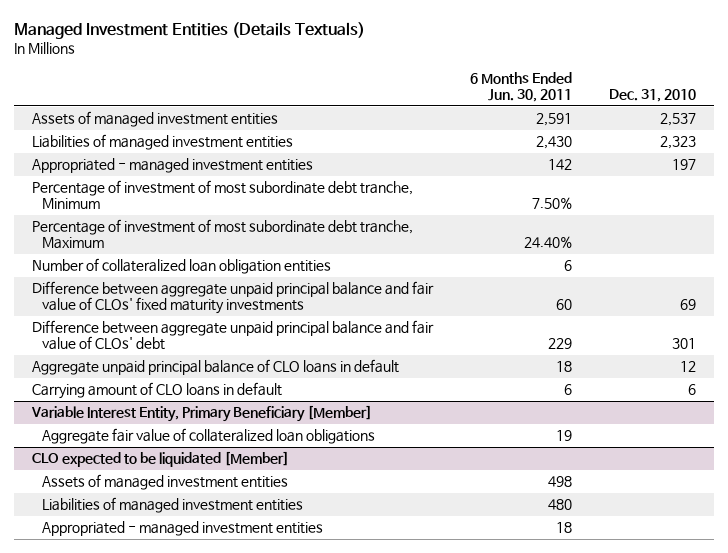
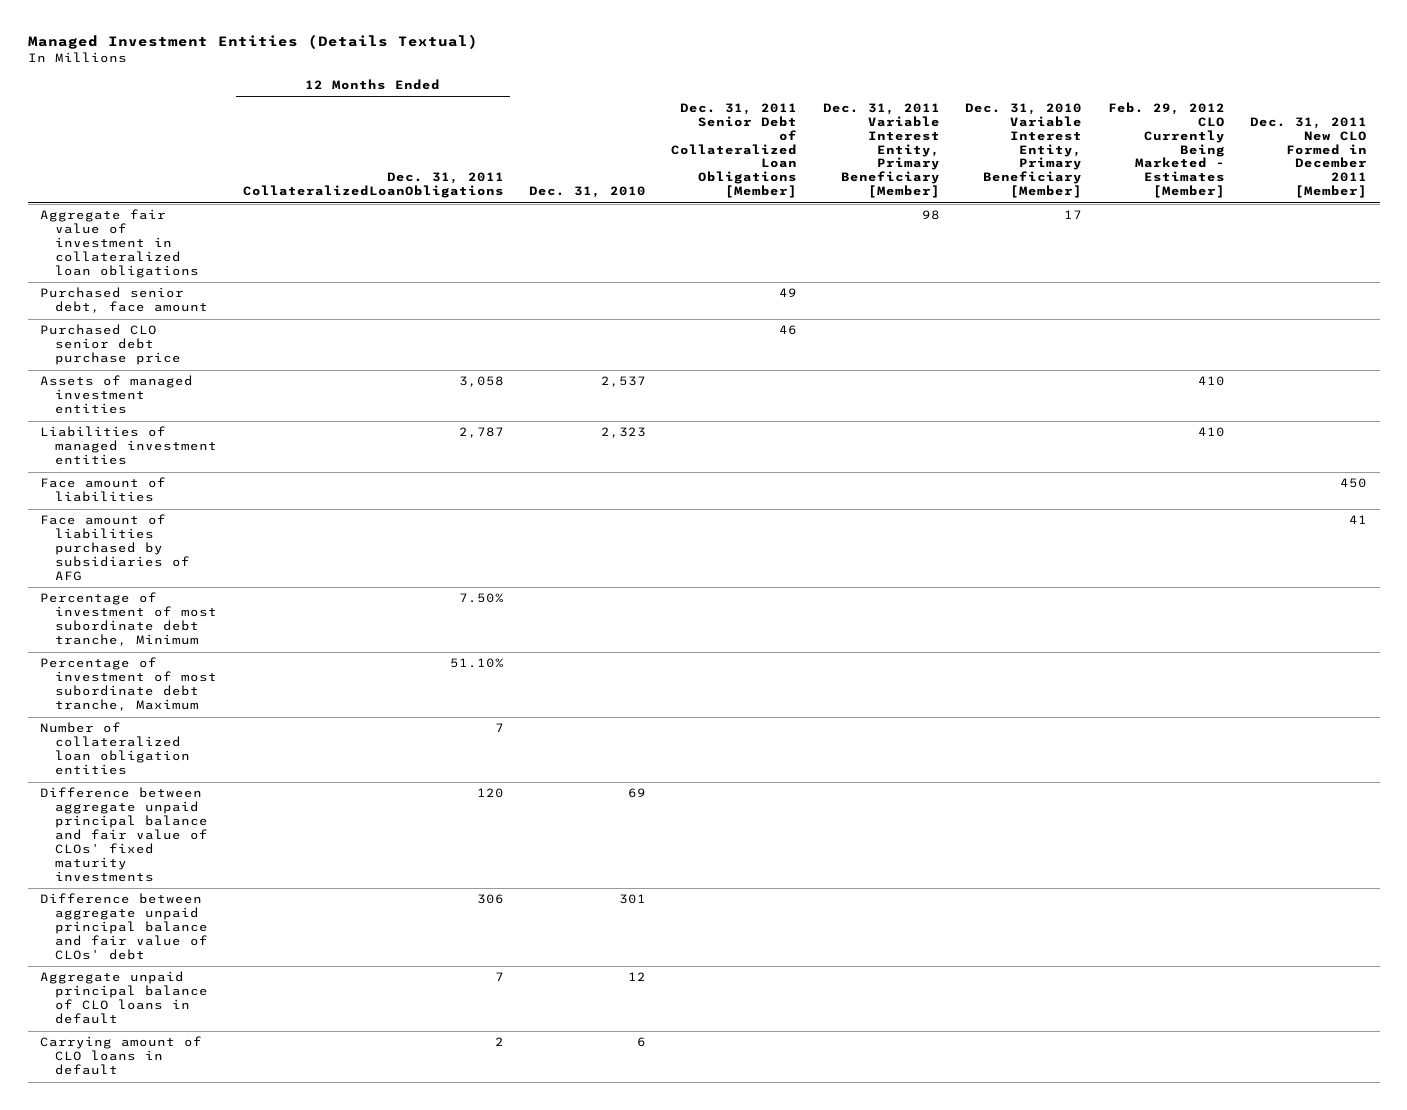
- Managed Investment Entities (Details Textuals)
+ Managed Investment Entities (Details Textual)
- | 6 Months Ended Jun. 30, 2011 | Dec. 31, 2010
+ | 12 Months Ended Dec. 31, 2011 CollateralizedLoanObligations | Dec. 31, 2010 | Dec. 31, 2011 Senior Debt of Collateralized Loan Obligations [Member] | Dec. 31, 2011 Variable Interest Entity, Primary Beneficiary [Member] | Dec. 31, 2010 Variable Interest Entity, Primary Beneficiary [Member] | Feb. 29, 2012 CLO Currently Being Marketed - Estimates [Member] | Dec. 31, 2011 New CLO Formed in December 2011 [Member]
+ Aggregate fair value of investment in collateralized loan obligations | | | | 98 | 17 | |
+ Purchased senior debt, face amount | | | 49 | | | |
+ Purchased CLO senior debt purchase price | | | 46 | | | |
- Appropriated - managed investment entities | 142 | 197
+ Face amount of liabilities | | | | | | | 450
+ Face amount of liabilities purchased by subsidiaries of AFG | | | | | | | 41
- Variable Interest Entity, Primary Beneficiary [Member]
- Aggregate fair value of collateralized loan obligations | 19 |
- CLO expected to be liquidated [Member]
- Assets of managed investment entities | 498 |
- Liabilities of managed investment entities | 480 |
- Appropriated - managed investment entities | 18 |

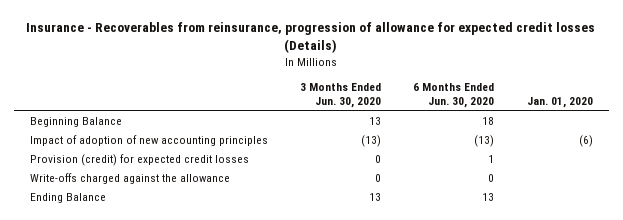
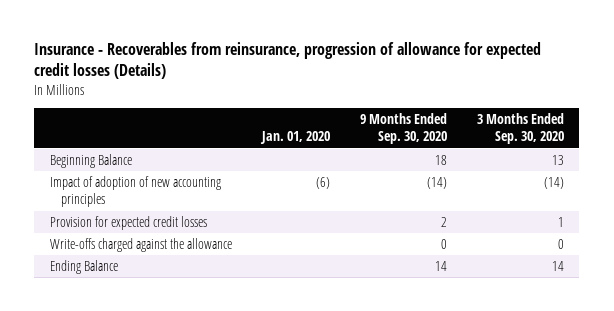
- | 3 Months Ended Jun. 30, 2020 | 6 Months Ended Jun. 30, 2020 | Jan. 01, 2020
+ | Jan. 01, 2020 | 9 Months Ended Sep. 30, 2020 | 3 Months Ended Sep. 30, 2020
- Provision (credit) for expected credit losses | 0 | 1 |
+ Provision for expected credit losses | | 2 | 1

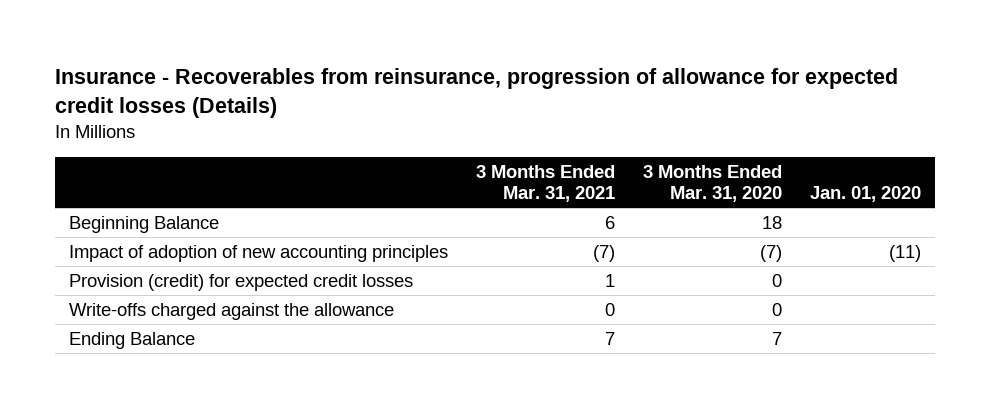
- | Jan. 01, 2020 | 9 Months Ended Sep. 30, 2020 | 3 Months Ended Sep. 30, 2020
+ | 3 Months Ended Mar. 31, 2021 | 3 Months Ended Mar. 31, 2020 | Jan. 01, 2020
- Impact of adoption of new accounting principles | (6) | (14) | (14)
- Provision for expected credit losses | | 2 | 1
+ Impact of adoption of new accounting principles | (7) | (7) | (11)
+ Provision (credit) for expected credit losses | 1 | 0 |

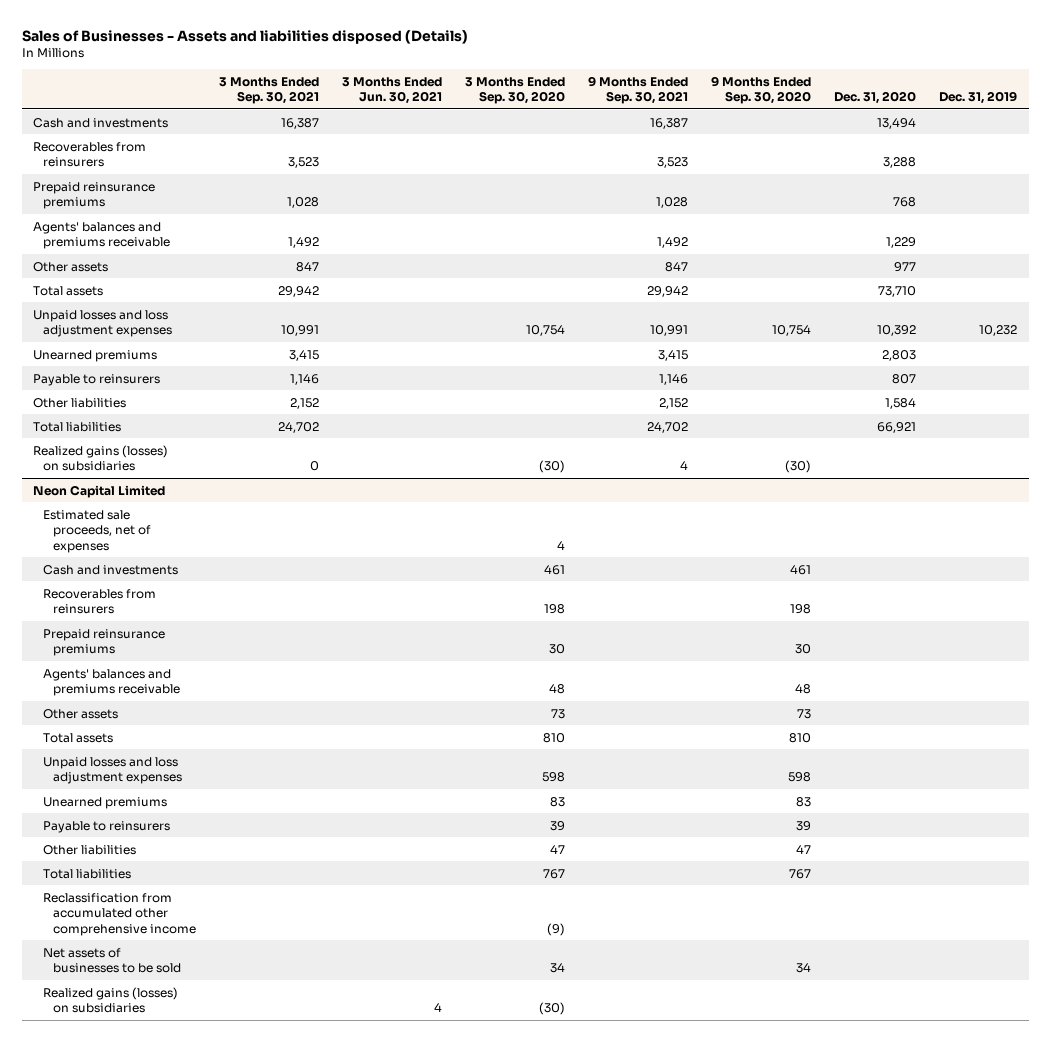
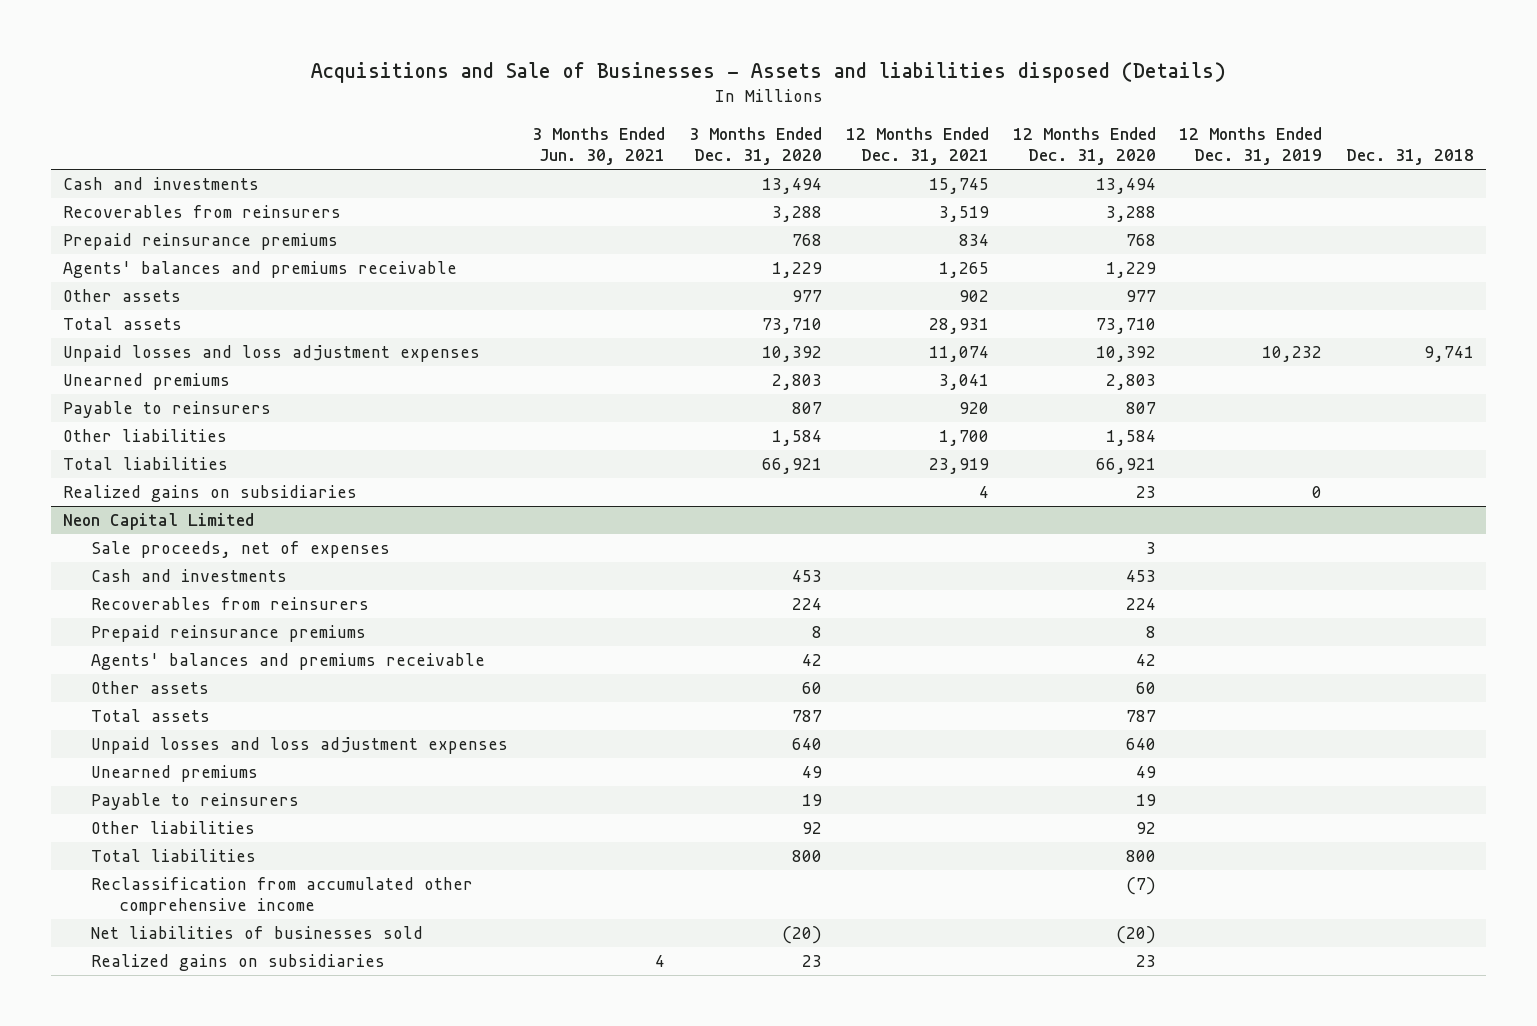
- Sales of Businesses - Assets and liabilities disposed (Details)
+ Acquisitions and Sale of Businesses - Assets and liabilities disposed (Details)
- | 3 Months Ended Sep. 30, 2021 | 3 Months Ended Jun. 30, 2021 | 3 Months Ended Sep. 30, 2020 | 9 Months Ended Sep. 30, 2021 | 9 Months Ended Sep. 30, 2020 | Dec. 31, 2020 | Dec. 31, 2019
+ | 3 Months Ended Jun. 30, 2021 | 3 Months Ended Dec. 31, 2020 | 12 Months Ended Dec. 31, 2021 | 12 Months Ended Dec. 31, 2020 | 12 Months Ended Dec. 31, 2019 | Dec. 31, 2018
- Realized gains (losses) on subsidiaries | 0 | | (30) | 4 | (30) | |
+ Realized gains on subsidiaries | | | 4 | 23 | 0 |
@ Neon Capital Limited
- Estimated sale proceeds, net of expenses | | | 4 | | | |
+ Sale proceeds, net of expenses | | | | 3 | |
- Net assets of businesses to be sold | | | 34 | | 34 | |
- Realized gains (losses) on subsidiaries | | 4 | (30) | | | |
+ Net liabilities of businesses sold | | (20) | | (20) | |
+ Realized gains on subsidiaries | 4 | 23 | | 23 | |

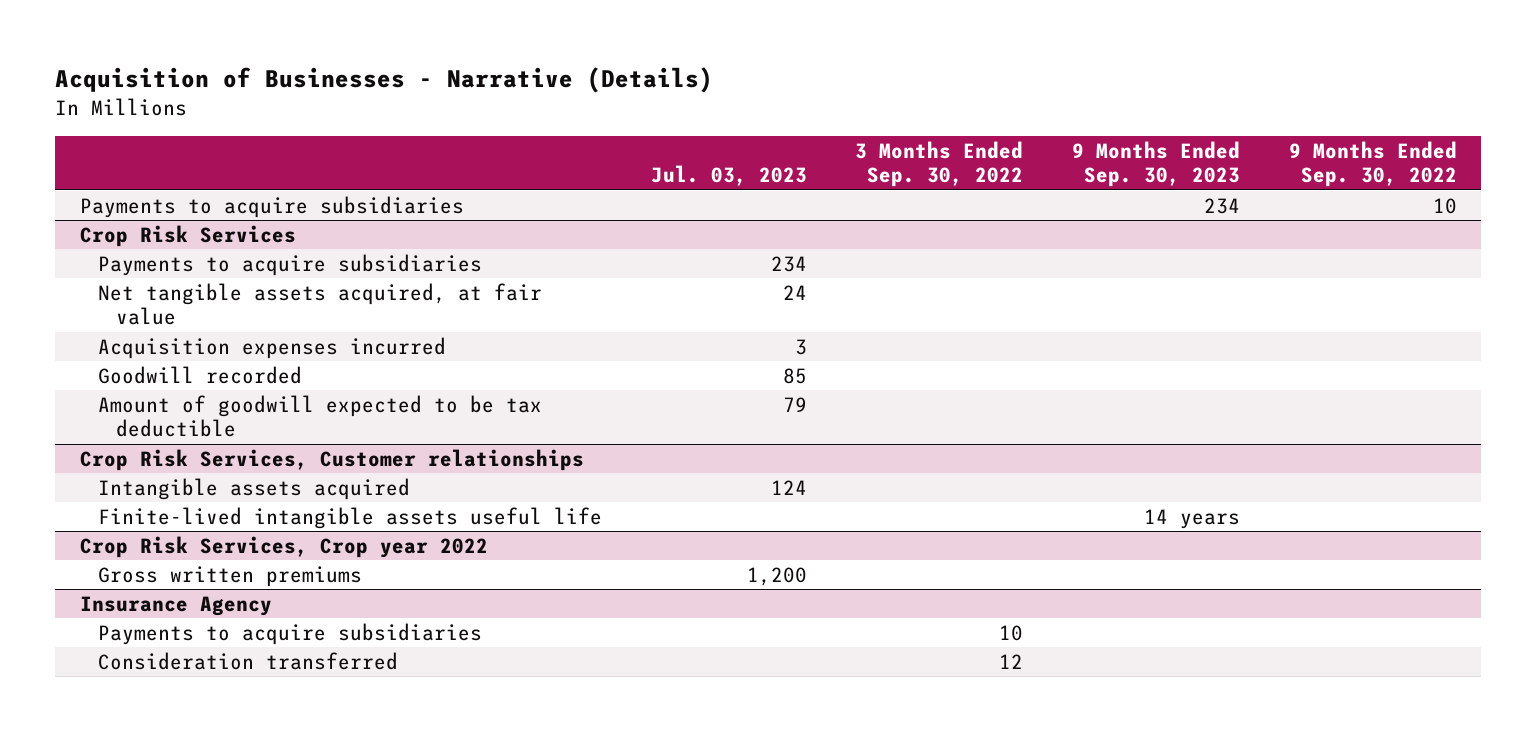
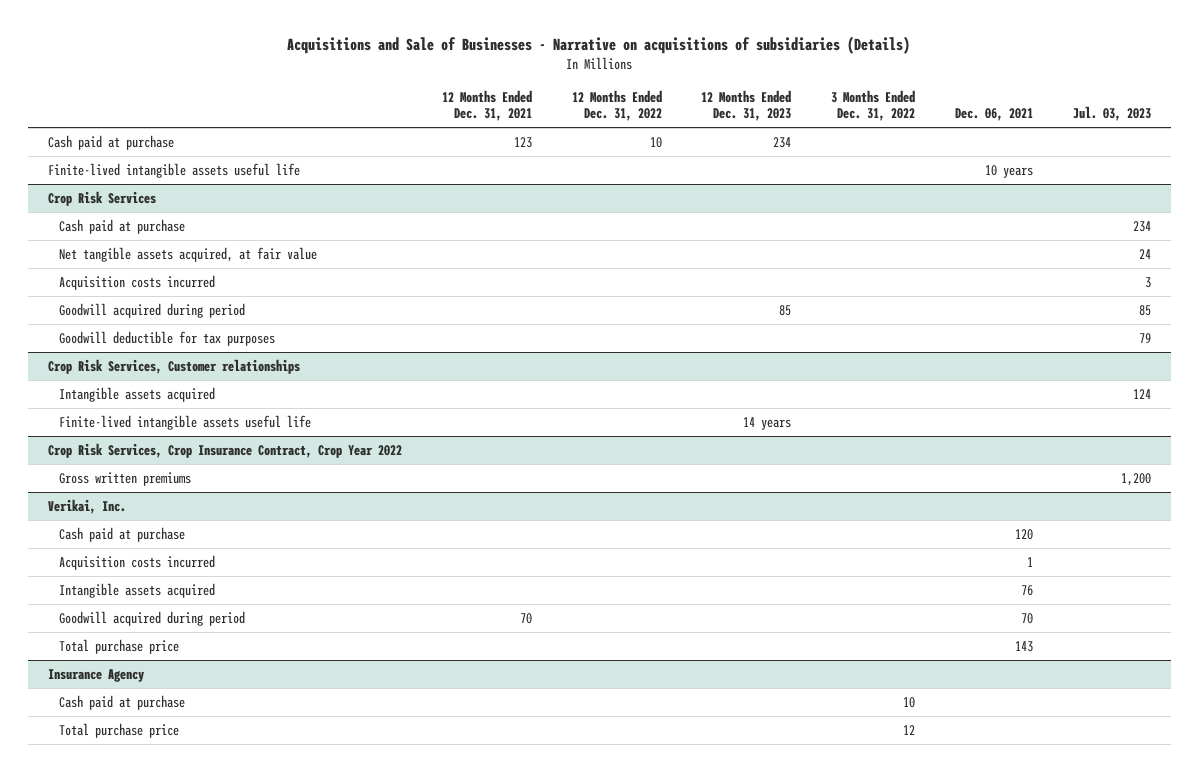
- Acquisition of Businesses - Narrative (Details)
+ Acquisitions and Sale of Businesses - Narrative on acquisitions of subsidiaries (Details)
- | Jul. 03, 2023 | 3 Months Ended Sep. 30, 2022 | 9 Months Ended Sep. 30, 2023 | 9 Months Ended Sep. 30, 2022
+ | 12 Months Ended Dec. 31, 2021 | 12 Months Ended Dec. 31, 2022 | 12 Months Ended Dec. 31, 2023 | 3 Months Ended Dec. 31, 2022 | Dec. 06, 2021 | Jul. 03, 2023
- Payments to acquire subsidiaries | | | 234 | 10
+ Cash paid at purchase | 123 | 10 | 234 | | |
+ Finite-lived intangible assets useful life | | | | | 10 years |
@ Crop Risk Services
- Payments to acquire subsidiaries | 234 | | |
+ Cash paid at purchase | | | | | | 234
- Acquisition expenses incurred | 3 | | |
- Goodwill recorded | 85 | | |
- Amount of goodwill expected to be tax deductible | 79 | | |
+ Acquisition costs incurred | | | | | | 3
+ Goodwill acquired during period | | | 85 | | | 85
+ Goodwill deductible for tax purposes | | | | | | 79
- Crop Risk Services, Crop year 2022
+ Crop Risk Services, Crop Insurance Contract, Crop Year 2022
+ Verikai, Inc.
+ Cash paid at purchase | | | | | 120 |
+ Acquisition costs incurred | | | | | 1 |
+ Intangible assets acquired | | | | | 76 |
+ Goodwill acquired during period | 70 | | | | 70 |
+ Total purchase price | | | | | 143 |
@ Insurance Agency
- Payments to acquire subsidiaries | | 10 | |
- Consideration transferred | | 12 | |
+ Cash paid at purchase | | | | 10 | |
+ Total purchase price | | | | 12 | |

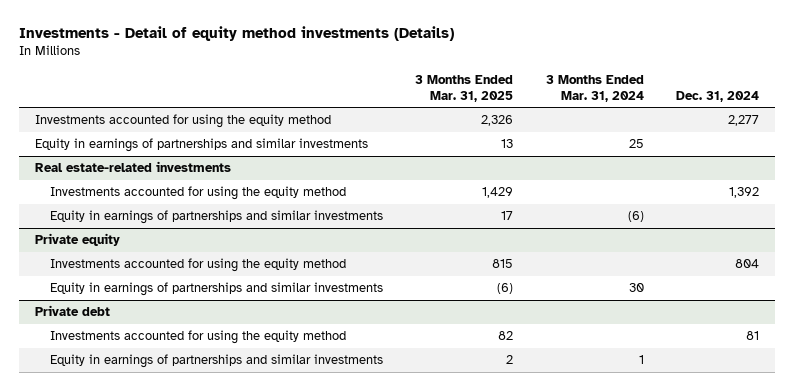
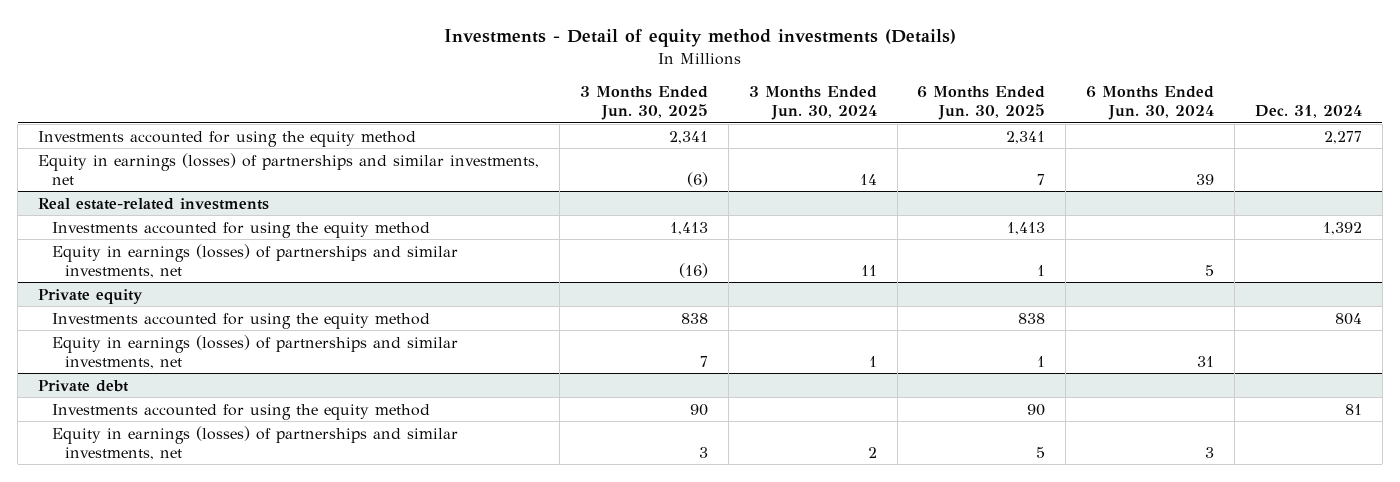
- | 3 Months Ended Mar. 31, 2025 | 3 Months Ended Mar. 31, 2024 | Dec. 31, 2024
+ | 3 Months Ended Jun. 30, 2025 | 3 Months Ended Jun. 30, 2024 | 6 Months Ended Jun. 30, 2025 | 6 Months Ended Jun. 30, 2024 | Dec. 31, 2024
- Equity in earnings of partnerships and similar investments | 13 | 25 |
+ Equity in earnings (losses) of partnerships and similar investments, net | (6) | 14 | 7 | 39 |
@ Real estate-related investments
- Equity in earnings of partnerships and similar investments | 17 | (6) |
+ Equity in earnings (losses) of partnerships and similar investments, net | (16) | 11 | 1 | 5 |
@ Private equity
- Equity in earnings of partnerships and similar investments | (6) | 30 |
+ Equity in earnings (losses) of partnerships and similar investments, net | 7 | 1 | 1 | 31 |
@ Private debt
- Equity in earnings of partnerships and similar investments | 2 | 1 |
+ Equity in earnings (losses) of partnerships and similar investments, net | 3 | 2 | 5 | 3 |

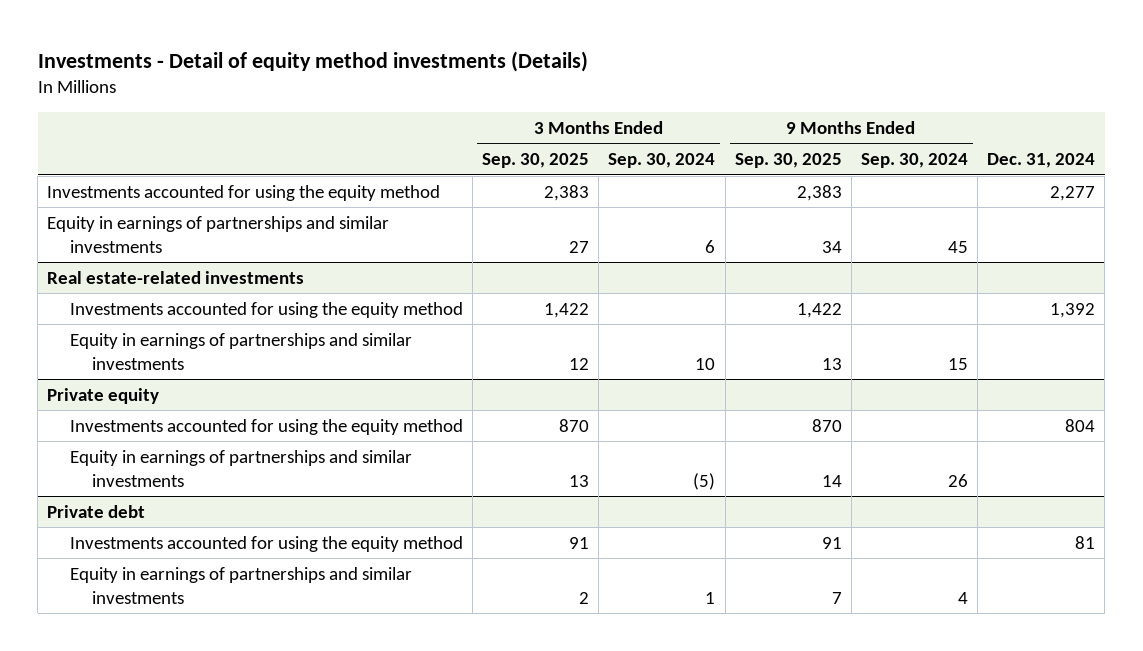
- | 3 Months Ended Jun. 30, 2025 | 3 Months Ended Jun. 30, 2024 | 6 Months Ended Jun. 30, 2025 | 6 Months Ended Jun. 30, 2024 | Dec. 31, 2024
+ | 3 Months Ended Sep. 30, 2025 | 3 Months Ended Sep. 30, 2024 | 9 Months Ended Sep. 30, 2025 | 9 Months Ended Sep. 30, 2024 | Dec. 31, 2024
- Equity in earnings (losses) of partnerships and similar investments, net | (6) | 14 | 7 | 39 |
+ Equity in earnings of partnerships and similar investments | 27 | 6 | 34 | 45 |
@ Real estate-related investments
- Equity in earnings (losses) of partnerships and similar investments, net | (16) | 11 | 1 | 5 |
+ Equity in earnings of partnerships and similar investments | 12 | 10 | 13 | 15 |
@ Private equity
- Equity in earnings (losses) of partnerships and similar investments, net | 7 | 1 | 1 | 31 |
+ Equity in earnings of partnerships and similar investments | 13 | (5) | 14 | 26 |
@ Private debt
- Equity in earnings (losses) of partnerships and similar investments, net | 3 | 2 | 5 | 3 |
+ Equity in earnings of partnerships and similar investments | 2 | 1 | 7 | 4 |

